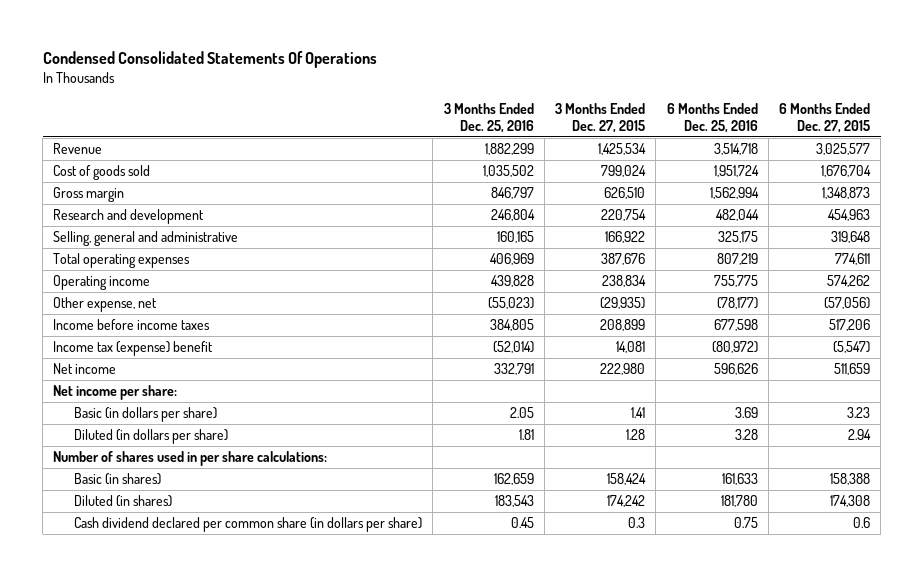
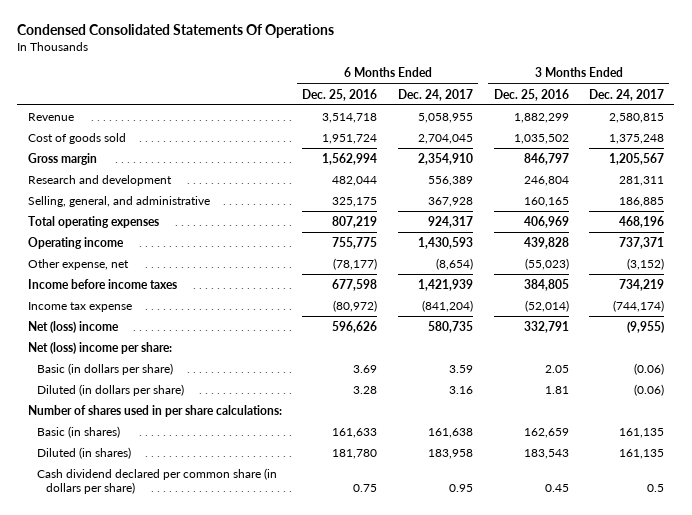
- | 3 Months Ended Dec. 25, 2016 | 3 Months Ended Dec. 27, 2015 | 6 Months Ended Dec. 25, 2016 | 6 Months Ended Dec. 27, 2015
+ | 6 Months Ended Dec. 25, 2016 | 6 Months Ended Dec. 24, 2017 | 3 Months Ended Dec. 25, 2016 | 3 Months Ended Dec. 24, 2017
- Selling, general and administrative | 160,165 | 166,922 | 325,175 | 319,648
+ Selling, general, and administrative | 325,175 | 367,928 | 160,165 | 186,885
- Income tax (expense) benefit | (52,014) | 14,081 | (80,972) | (5,547)
- Net income | 332,791 | 222,980 | 596,626 | 511,659
- Net income per share:
+ Income tax expense | (80,972) | (841,204) | (52,014) | (744,174)
+ Net (loss) income | 596,626 | 580,735 | 332,791 | (9,955)
+ Net (loss) income per share:

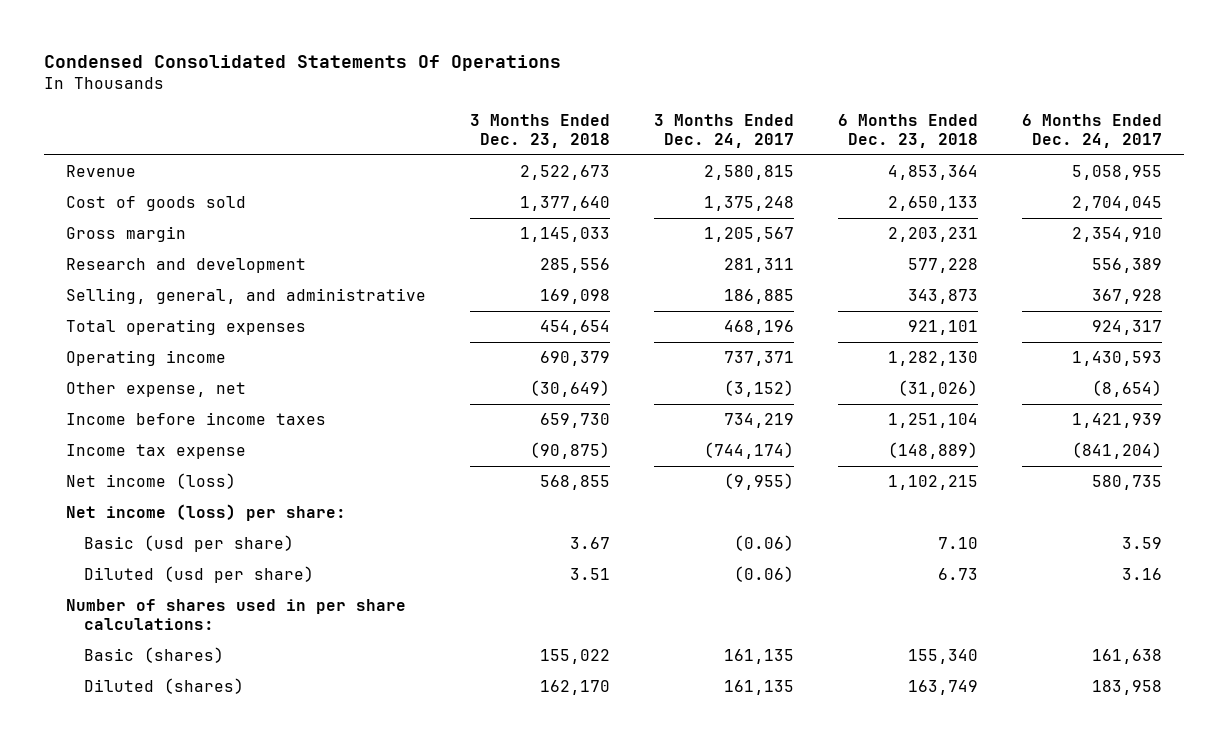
- | 6 Months Ended Dec. 25, 2016 | 6 Months Ended Dec. 24, 2017 | 3 Months Ended Dec. 25, 2016 | 3 Months Ended Dec. 24, 2017
+ | 3 Months Ended Dec. 23, 2018 | 3 Months Ended Dec. 24, 2017 | 6 Months Ended Dec. 23, 2018 | 6 Months Ended Dec. 24, 2017
- Net (loss) income | 596,626 | 580,735 | 332,791 | (9,955)
- Net (loss) income per share:
- Basic (in dollars per share) | 3.69 | 3.59 | 2.05 | (0.06)
- Diluted (in dollars per share) | 3.28 | 3.16 | 1.81 | (0.06)
+ Net income (loss) | 568,855 | (9,955) | 1,102,215 | 580,735
+ Net income (loss) per share:
+ Basic (usd per share) | 3.67 | (0.06) | 7.10 | 3.59
+ Diluted (usd per share) | 3.51 | (0.06) | 6.73 | 3.16
- Basic (in shares) | 161,633 | 161,638 | 162,659 | 161,135
- Diluted (in shares) | 181,780 | 183,958 | 183,543 | 161,135
- Cash dividend declared per common share (in dollars per share) | 0.75 | 0.95 | 0.45 | 0.5
+ Basic (shares) | 155,022 | 161,135 | 155,340 | 161,638
+ Diluted (shares) | 162,170 | 161,135 | 163,749 | 183,958

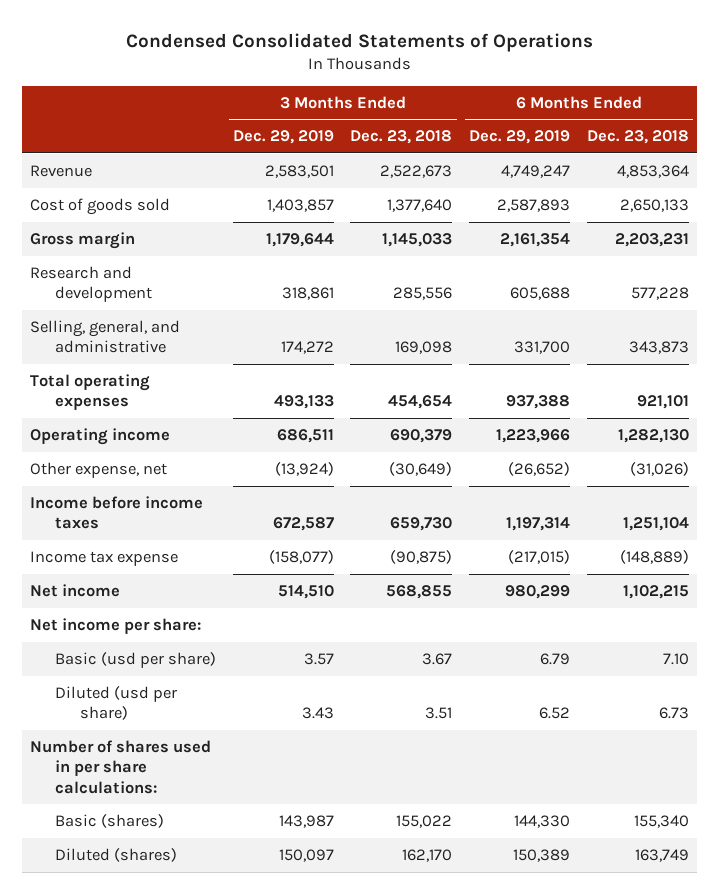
- Condensed Consolidated Statements Of Operations
+ Condensed Consolidated Statements of Operations
- | 3 Months Ended Dec. 23, 2018 | 3 Months Ended Dec. 24, 2017 | 6 Months Ended Dec. 23, 2018 | 6 Months Ended Dec. 24, 2017
+ | 3 Months Ended Dec. 29, 2019 | 3 Months Ended Dec. 23, 2018 | 6 Months Ended Dec. 29, 2019 | 6 Months Ended Dec. 23, 2018
- Net income (loss) | 568,855 | (9,955) | 1,102,215 | 580,735
- Net income (loss) per share:
+ Net income | 514,510 | 568,855 | 980,299 | 1,102,215
+ Net income per share:

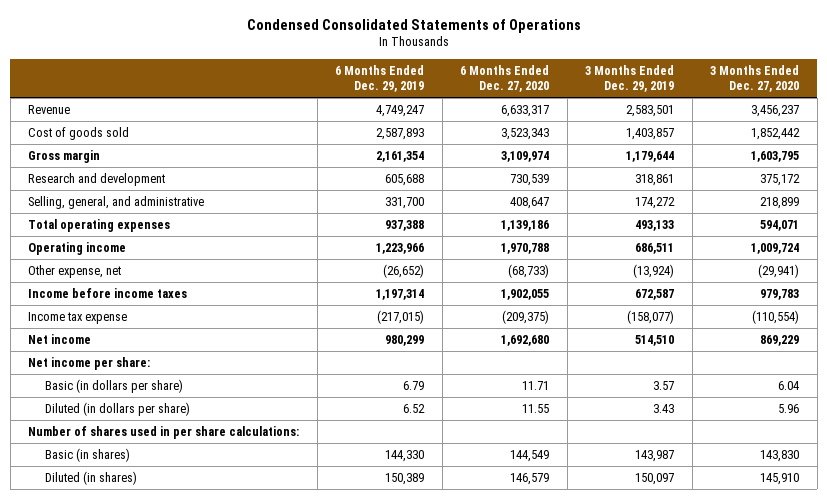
- | 3 Months Ended Dec. 29, 2019 | 3 Months Ended Dec. 23, 2018 | 6 Months Ended Dec. 29, 2019 | 6 Months Ended Dec. 23, 2018
+ | 6 Months Ended Dec. 29, 2019 | 6 Months Ended Dec. 27, 2020 | 3 Months Ended Dec. 29, 2019 | 3 Months Ended Dec. 27, 2020
- Basic (usd per share) | 3.57 | 3.67 | 6.79 | 7.10
- Diluted (usd per share) | 3.43 | 3.51 | 6.52 | 6.73
+ Basic (in dollars per share) | 6.79 | 11.71 | 3.57 | 6.04
+ Diluted (in dollars per share) | 6.52 | 11.55 | 3.43 | 5.96
- Basic (shares) | 143,987 | 155,022 | 144,330 | 155,340
- Diluted (shares) | 150,097 | 162,170 | 150,389 | 163,749
+ Basic (in shares) | 144,330 | 144,549 | 143,987 | 143,830
+ Diluted (in shares) | 150,389 | 146,579 | 150,097 | 145,910

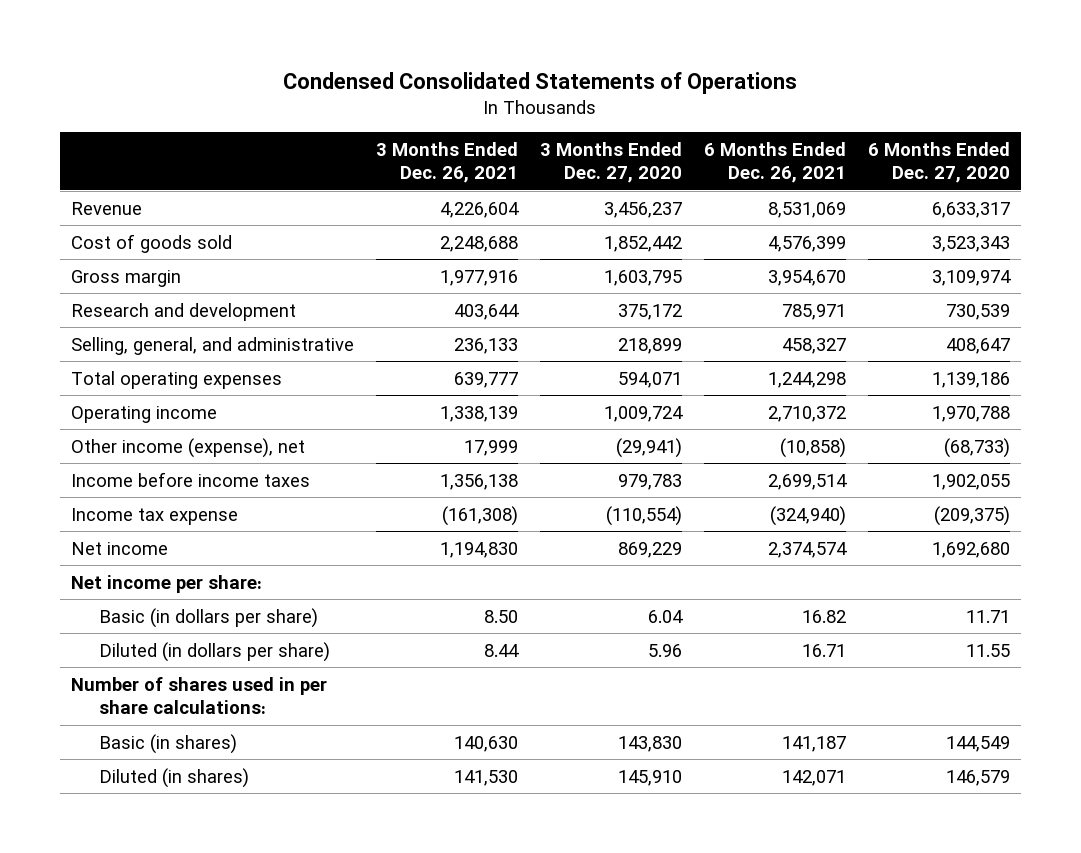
- | 6 Months Ended Dec. 29, 2019 | 6 Months Ended Dec. 27, 2020 | 3 Months Ended Dec. 29, 2019 | 3 Months Ended Dec. 27, 2020
+ | 3 Months Ended Dec. 26, 2021 | 3 Months Ended Dec. 27, 2020 | 6 Months Ended Dec. 26, 2021 | 6 Months Ended Dec. 27, 2020
- Other expense, net | (26,652) | (68,733) | (13,924) | (29,941)
+ Other income (expense), net | 17,999 | (29,941) | (10,858) | (68,733)

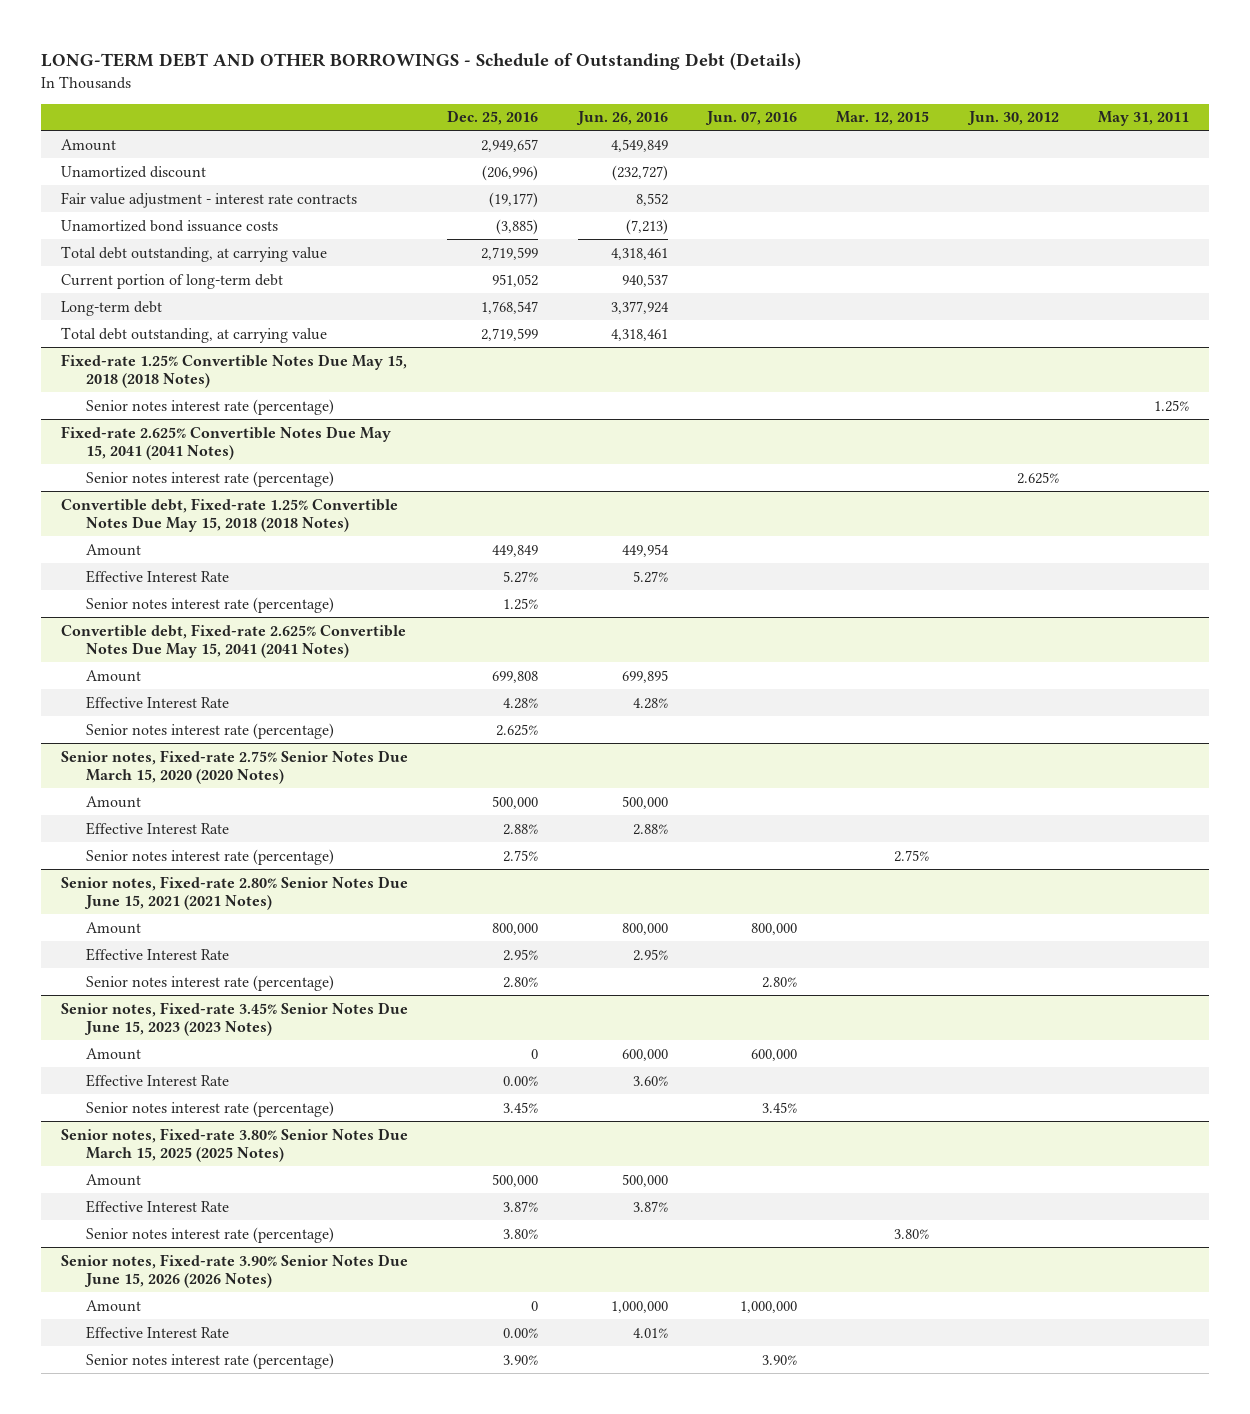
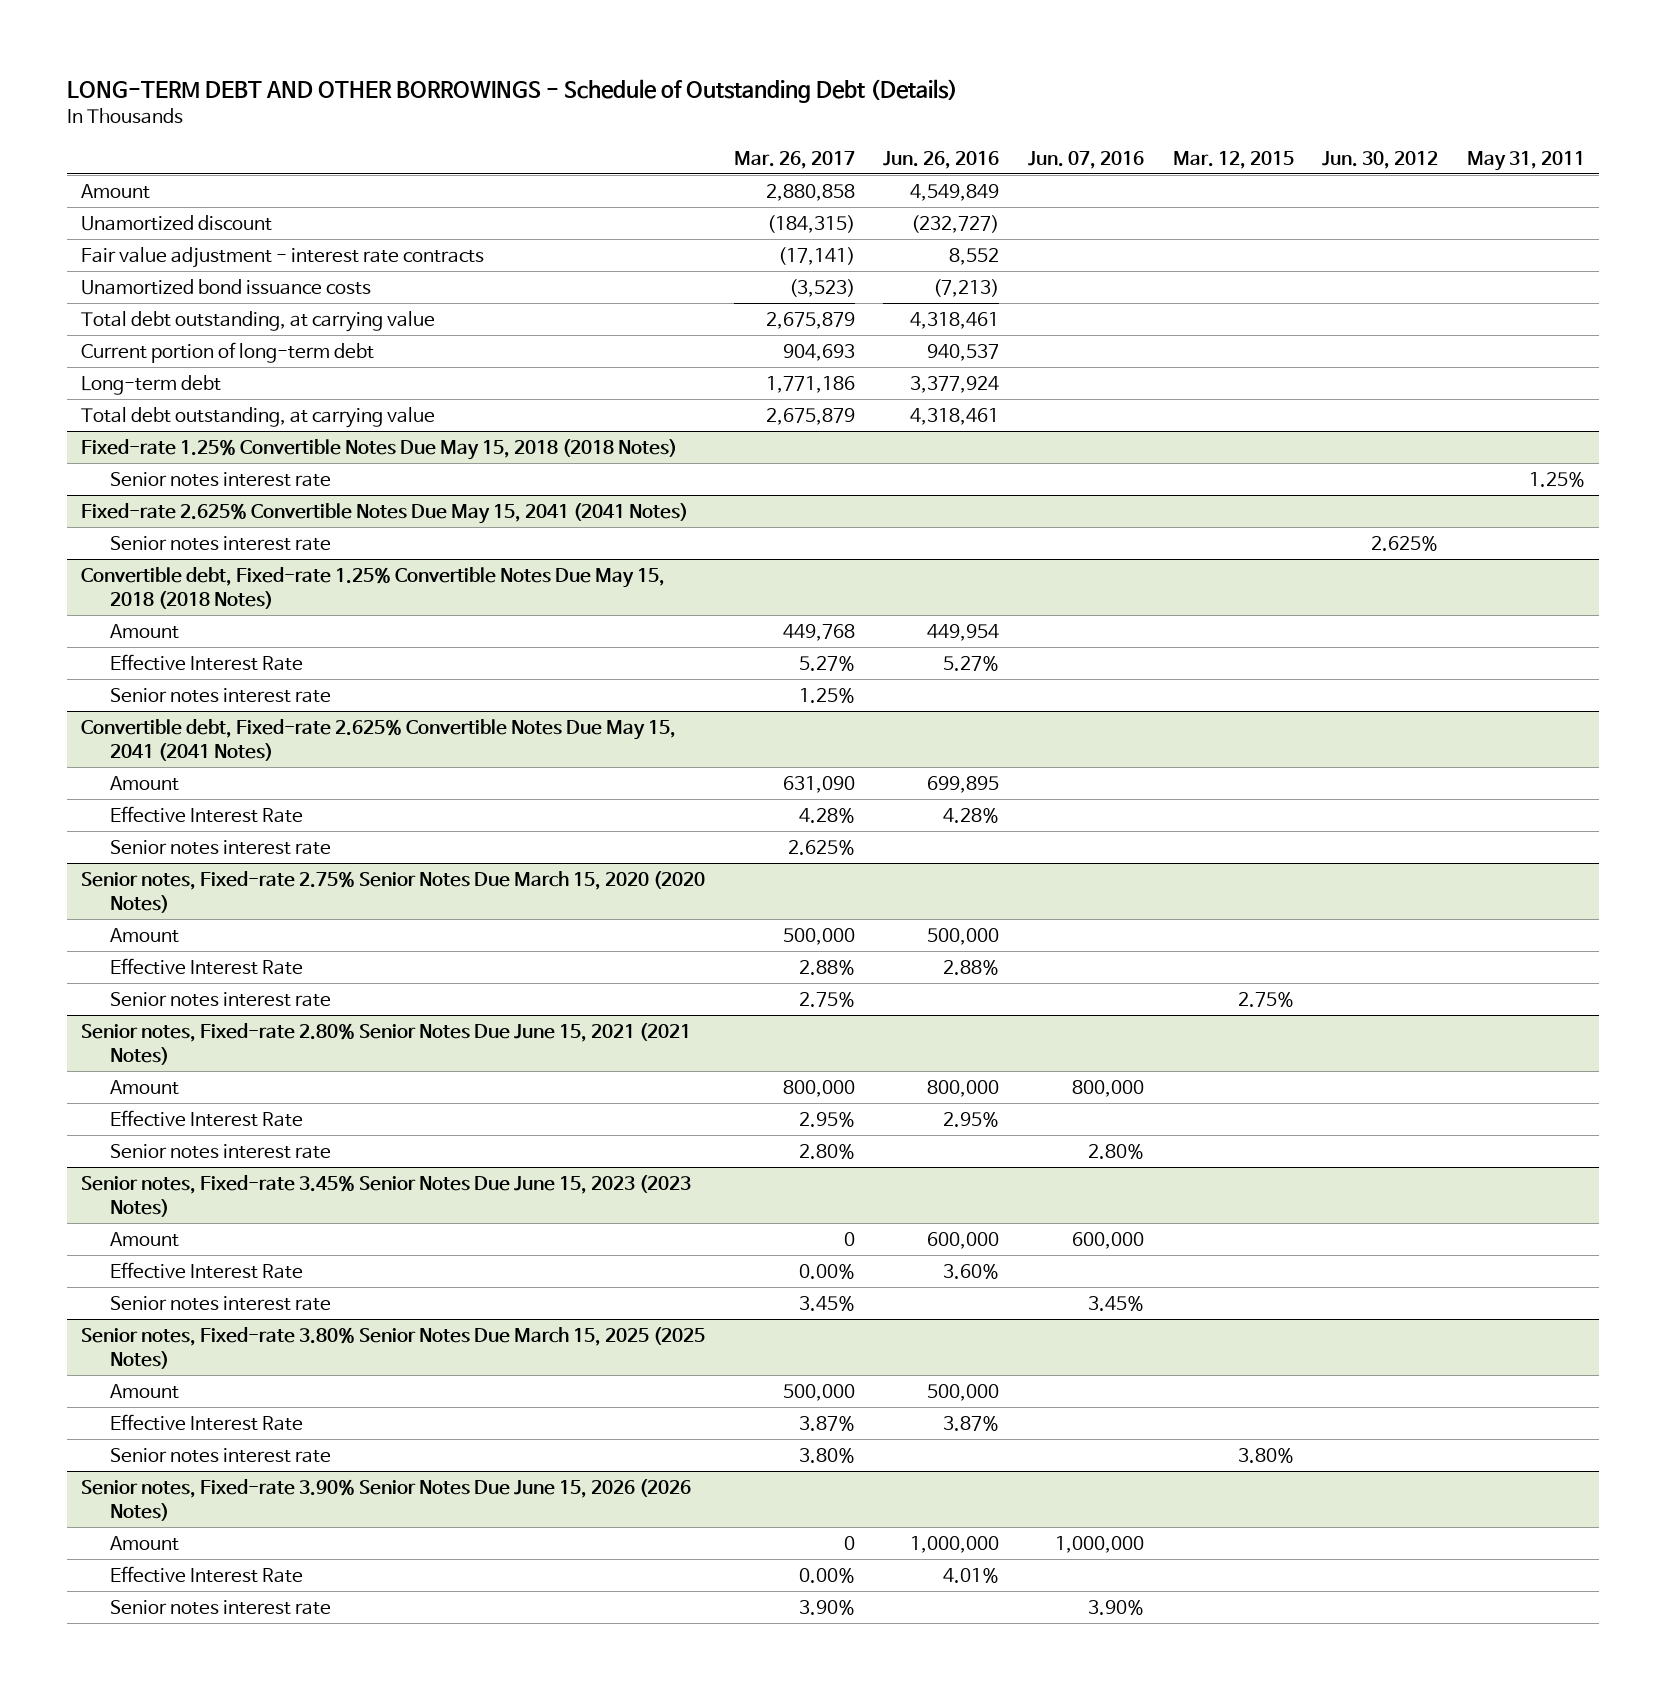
- | Dec. 25, 2016 | Jun. 26, 2016 | Jun. 07, 2016 | Mar. 12, 2015 | Jun. 30, 2012 | May 31, 2011
+ | Mar. 26, 2017 | Jun. 26, 2016 | Jun. 07, 2016 | Mar. 12, 2015 | Jun. 30, 2012 | May 31, 2011
@ Fixed-rate 1.25% Convertible Notes Due May 15, 2018 (2018 Notes)
- Senior notes interest rate (percentage) | | | | | | 1.25%
+ Senior notes interest rate | | | | | | 1.25%
@ Fixed-rate 2.625% Convertible Notes Due May 15, 2041 (2041 Notes)
- Senior notes interest rate (percentage) | | | | | 2.625% |
+ Senior notes interest rate | | | | | 2.625% |
@ Convertible debt, Fixed-rate 1.25% Convertible Notes Due May 15, 2018 (2018 Notes)
- Senior notes interest rate (percentage) | 1.25% | | | | |
+ Senior notes interest rate | 1.25% | | | | |
@ Convertible debt, Fixed-rate 2.625% Convertible Notes Due May 15, 2041 (2041 Notes)
- Senior notes interest rate (percentage) | 2.625% | | | | |
+ Senior notes interest rate | 2.625% | | | | |
@ Senior notes, Fixed-rate 2.75% Senior Notes Due March 15, 2020 (2020 Notes)
- Senior notes interest rate (percentage) | 2.75% | | | 2.75% | |
+ Senior notes interest rate | 2.75% | | | 2.75% | |
@ Senior notes, Fixed-rate 2.80% Senior Notes Due June 15, 2021 (2021 Notes)
- Senior notes interest rate (percentage) | 2.80% | | 2.80% | | |
+ Senior notes interest rate | 2.80% | | 2.80% | | |
@ Senior notes, Fixed-rate 3.45% Senior Notes Due June 15, 2023 (2023 Notes)
- Senior notes interest rate (percentage) | 3.45% | | 3.45% | | |
+ Senior notes interest rate | 3.45% | | 3.45% | | |
@ Senior notes, Fixed-rate 3.80% Senior Notes Due March 15, 2025 (2025 Notes)
- Senior notes interest rate (percentage) | 3.80% | | | 3.80% | |
+ Senior notes interest rate | 3.80% | | | 3.80% | |
@ Senior notes, Fixed-rate 3.90% Senior Notes Due June 15, 2026 (2026 Notes)
- Senior notes interest rate (percentage) | 3.90% | | 3.90% | | |
+ Senior notes interest rate | 3.90% | | 3.90% | | |

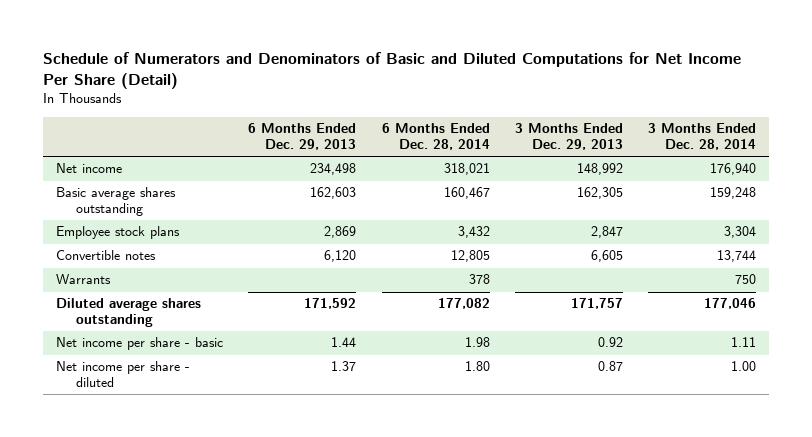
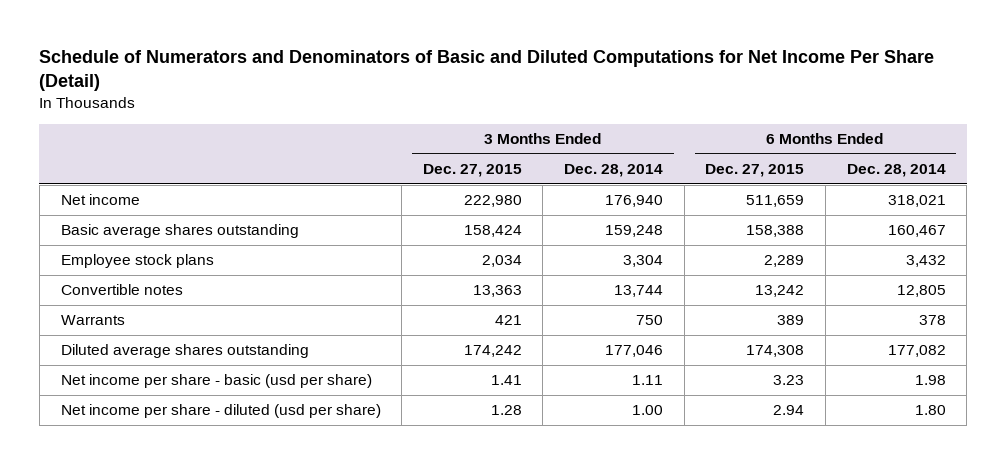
- | 6 Months Ended Dec. 29, 2013 | 6 Months Ended Dec. 28, 2014 | 3 Months Ended Dec. 29, 2013 | 3 Months Ended Dec. 28, 2014
+ | 3 Months Ended Dec. 27, 2015 | 3 Months Ended Dec. 28, 2014 | 6 Months Ended Dec. 27, 2015 | 6 Months Ended Dec. 28, 2014
- Net income per share - basic | 1.44 | 1.98 | 0.92 | 1.11
- Net income per share - diluted | 1.37 | 1.80 | 0.87 | 1.00
+ Net income per share - basic (usd per share) | 1.41 | 1.11 | 3.23 | 1.98
+ Net income per share - diluted (usd per share) | 1.28 | 1.00 | 2.94 | 1.80

